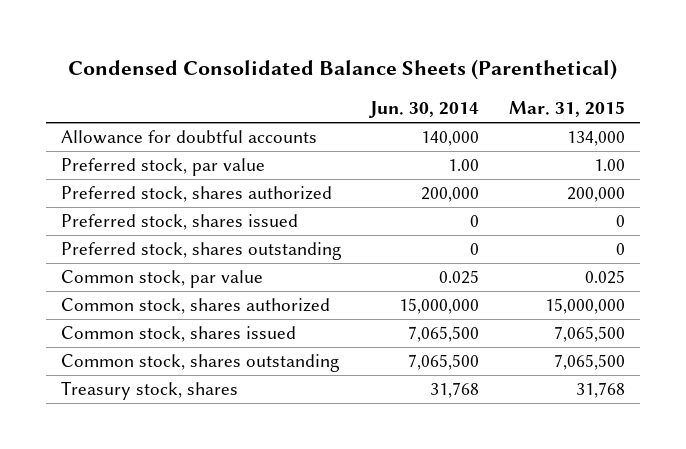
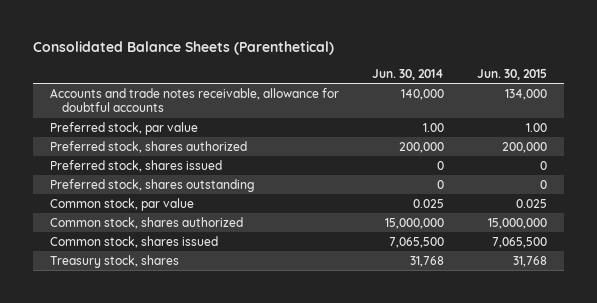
- Condensed Consolidated Balance Sheets (Parenthetical)
+ Consolidated Balance Sheets (Parenthetical)
- | Jun. 30, 2014 | Mar. 31, 2015
+ | Jun. 30, 2014 | Jun. 30, 2015
- Allowance for doubtful accounts | 140,000 | 134,000
+ Accounts and trade notes receivable, allowance for doubtful accounts | 140,000 | 134,000
- Common stock, shares outstanding | 7,065,500 | 7,065,500

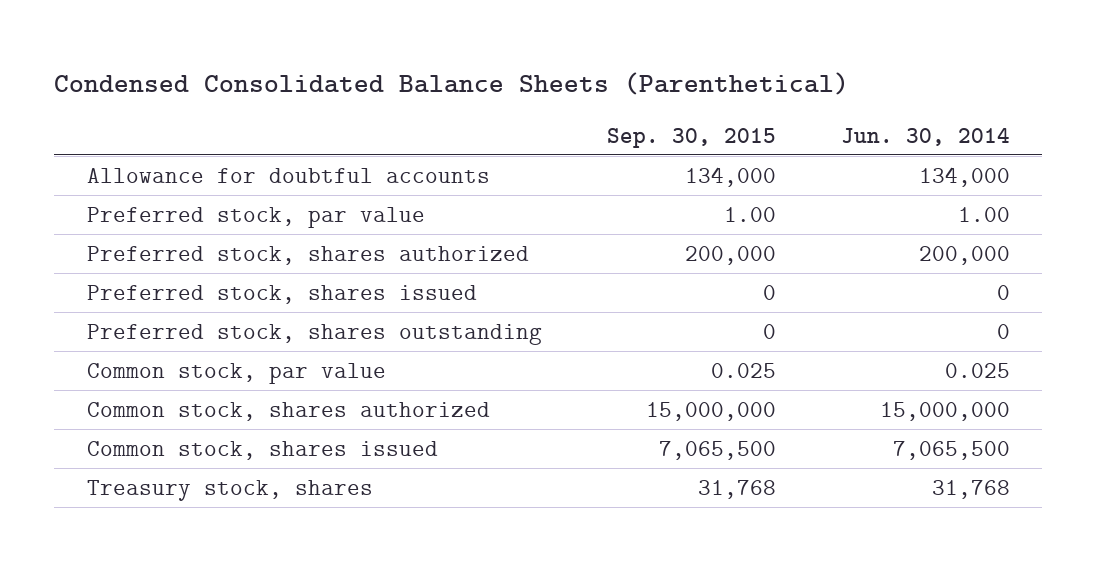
- Consolidated Balance Sheets (Parenthetical)
+ Condensed Consolidated Balance Sheets (Parenthetical)
- | Jun. 30, 2014 | Jun. 30, 2015
+ | Sep. 30, 2015 | Jun. 30, 2014
- Accounts and trade notes receivable, allowance for doubtful accounts | 140,000 | 134,000
+ Allowance for doubtful accounts | 134,000 | 134,000

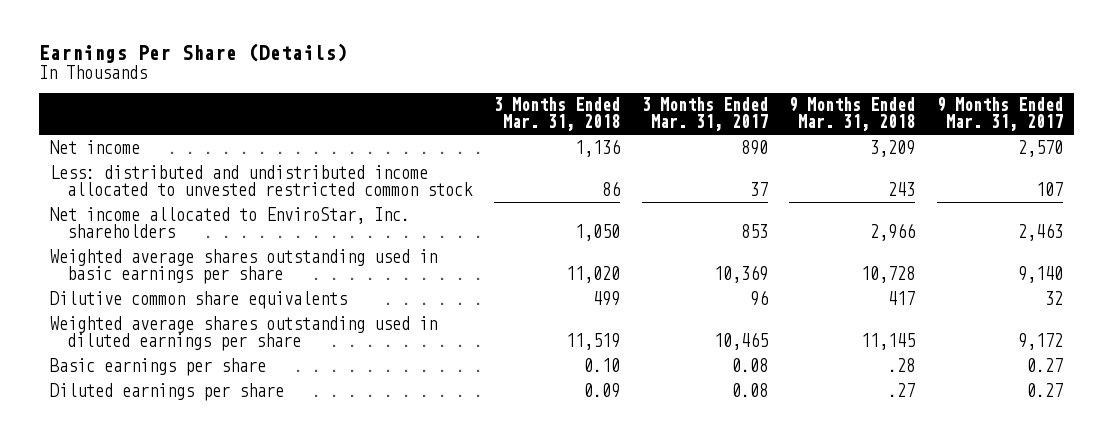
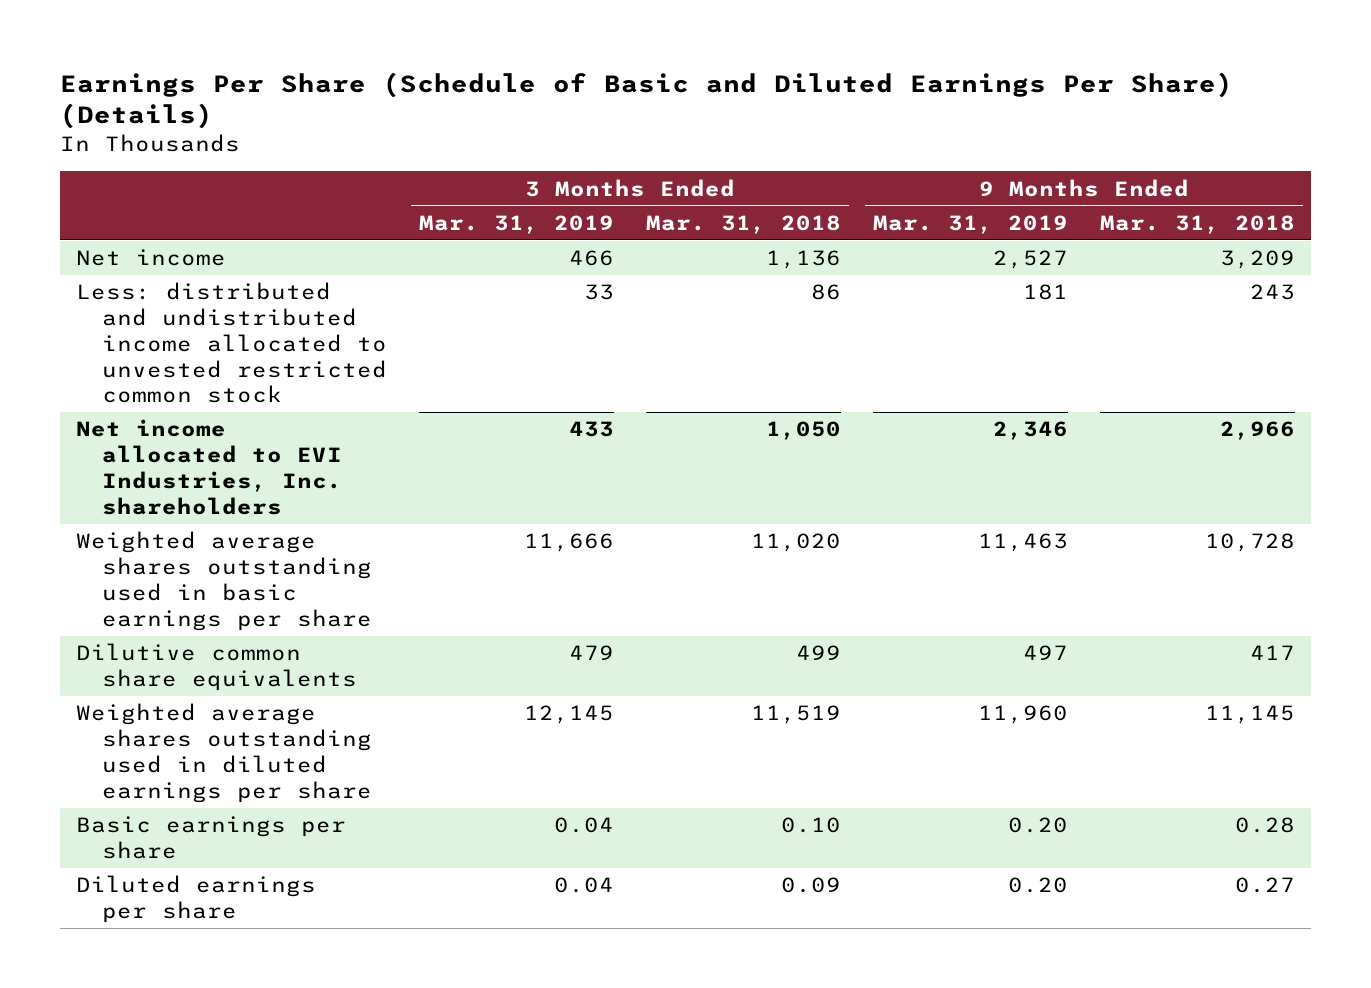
- Earnings Per Share (Details)
+ Earnings Per Share (Schedule of Basic and Diluted Earnings Per Share) (Details)
- | 3 Months Ended Mar. 31, 2018 | 3 Months Ended Mar. 31, 2017 | 9 Months Ended Mar. 31, 2018 | 9 Months Ended Mar. 31, 2017
+ | 3 Months Ended Mar. 31, 2019 | 3 Months Ended Mar. 31, 2018 | 9 Months Ended Mar. 31, 2019 | 9 Months Ended Mar. 31, 2018
- Net income allocated to EnviroStar, Inc. shareholders | 1,050 | 853 | 2,966 | 2,463
+ Net income allocated to EVI Industries, Inc. shareholders | 433 | 1,050 | 2,346 | 2,966
- Basic earnings per share | 0.10 | 0.08 | .28 | 0.27
- Diluted earnings per share | 0.09 | 0.08 | .27 | 0.27
+ Basic earnings per share | 0.04 | 0.10 | 0.20 | 0.28
+ Diluted earnings per share | 0.04 | 0.09 | 0.20 | 0.27

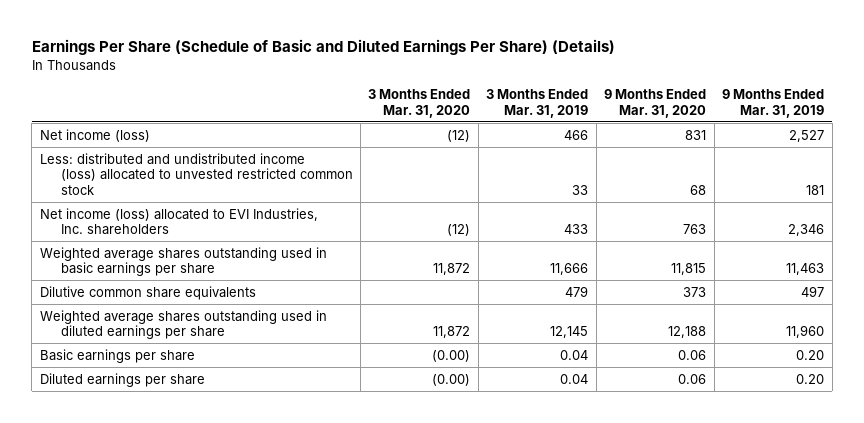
- | 3 Months Ended Mar. 31, 2019 | 3 Months Ended Mar. 31, 2018 | 9 Months Ended Mar. 31, 2019 | 9 Months Ended Mar. 31, 2018
+ | 3 Months Ended Mar. 31, 2020 | 3 Months Ended Mar. 31, 2019 | 9 Months Ended Mar. 31, 2020 | 9 Months Ended Mar. 31, 2019
- Net income | 466 | 1,136 | 2,527 | 3,209
- Less: distributed and undistributed income allocated to unvested restricted common stock | 33 | 86 | 181 | 243
- Net income allocated to EVI Industries, Inc. shareholders | 433 | 1,050 | 2,346 | 2,966
+ Net income (loss) | (12) | 466 | 831 | 2,527
+ Less: distributed and undistributed income (loss) allocated to unvested restricted common stock | | 33 | 68 | 181
+ Net income (loss) allocated to EVI Industries, Inc. shareholders | (12) | 433 | 763 | 2,346

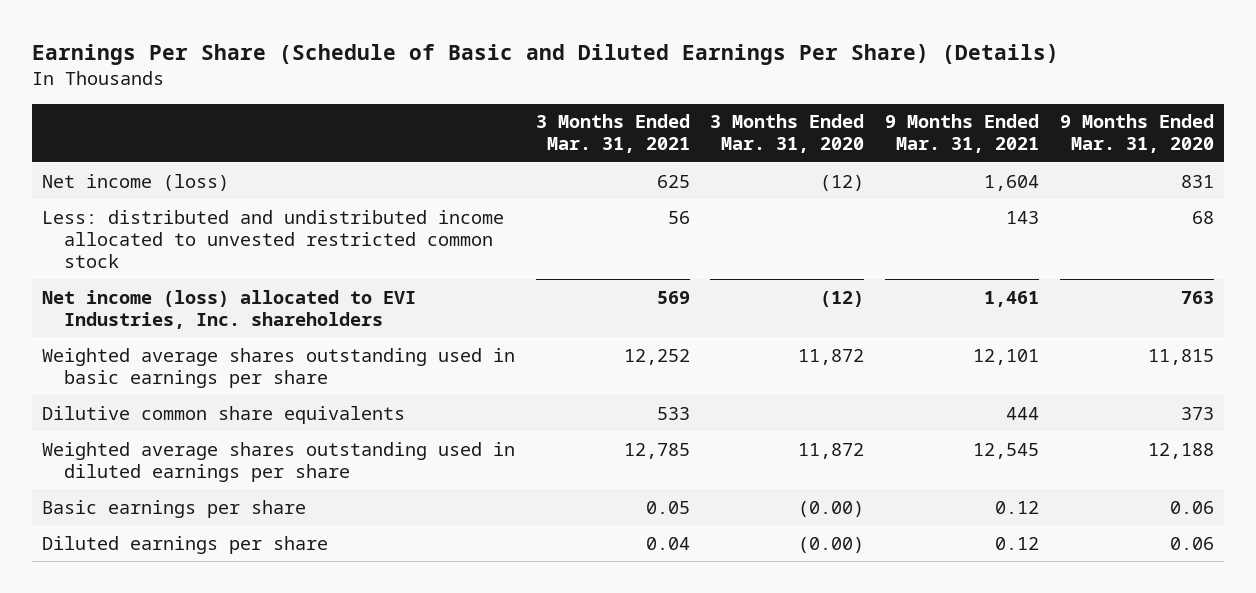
- | 3 Months Ended Mar. 31, 2020 | 3 Months Ended Mar. 31, 2019 | 9 Months Ended Mar. 31, 2020 | 9 Months Ended Mar. 31, 2019
+ | 3 Months Ended Mar. 31, 2021 | 3 Months Ended Mar. 31, 2020 | 9 Months Ended Mar. 31, 2021 | 9 Months Ended Mar. 31, 2020
- Less: distributed and undistributed income (loss) allocated to unvested restricted common stock | | 33 | 68 | 181
+ Less: distributed and undistributed income allocated to unvested restricted common stock | 56 | | 143 | 68

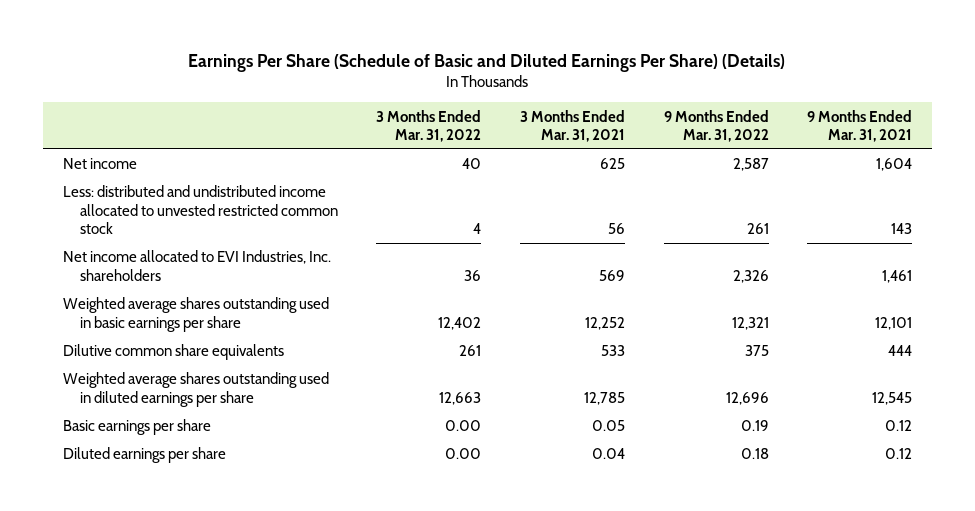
- | 3 Months Ended Mar. 31, 2021 | 3 Months Ended Mar. 31, 2020 | 9 Months Ended Mar. 31, 2021 | 9 Months Ended Mar. 31, 2020
+ | 3 Months Ended Mar. 31, 2022 | 3 Months Ended Mar. 31, 2021 | 9 Months Ended Mar. 31, 2022 | 9 Months Ended Mar. 31, 2021
- Net income (loss) | 625 | (12) | 1,604 | 831
+ Net income | 40 | 625 | 2,587 | 1,604
- Net income (loss) allocated to EVI Industries, Inc. shareholders | 569 | (12) | 1,461 | 763
+ Net income allocated to EVI Industries, Inc. shareholders | 36 | 569 | 2,326 | 1,461

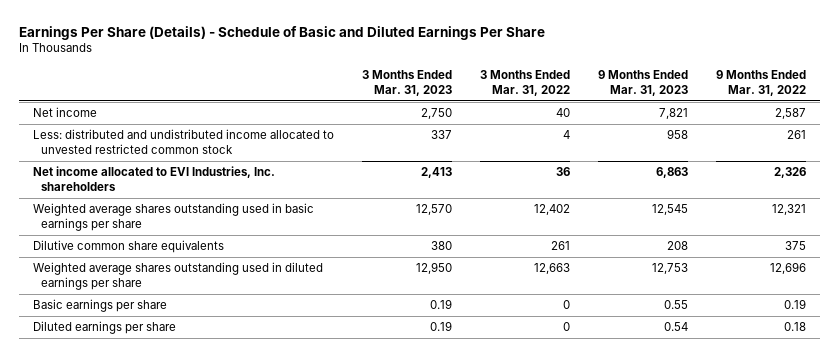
- Earnings Per Share (Schedule of Basic and Diluted Earnings Per Share) (Details)
+ Earnings Per Share (Details) - Schedule of Basic and Diluted Earnings Per Share
- | 3 Months Ended Mar. 31, 2022 | 3 Months Ended Mar. 31, 2021 | 9 Months Ended Mar. 31, 2022 | 9 Months Ended Mar. 31, 2021
+ | 3 Months Ended Mar. 31, 2023 | 3 Months Ended Mar. 31, 2022 | 9 Months Ended Mar. 31, 2023 | 9 Months Ended Mar. 31, 2022
- Basic earnings per share | 0.00 | 0.05 | 0.19 | 0.12
- Diluted earnings per share | 0.00 | 0.04 | 0.18 | 0.12
+ Basic earnings per share | 0.19 | 0 | 0.55 | 0.19
+ Diluted earnings per share | 0.19 | 0 | 0.54 | 0.18

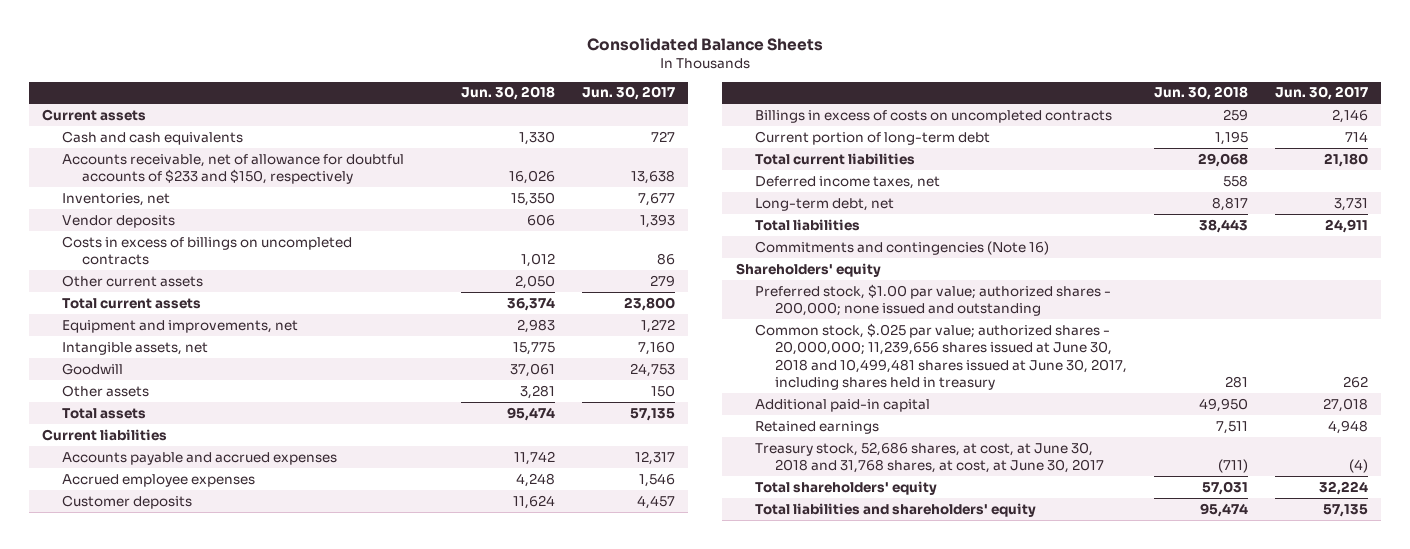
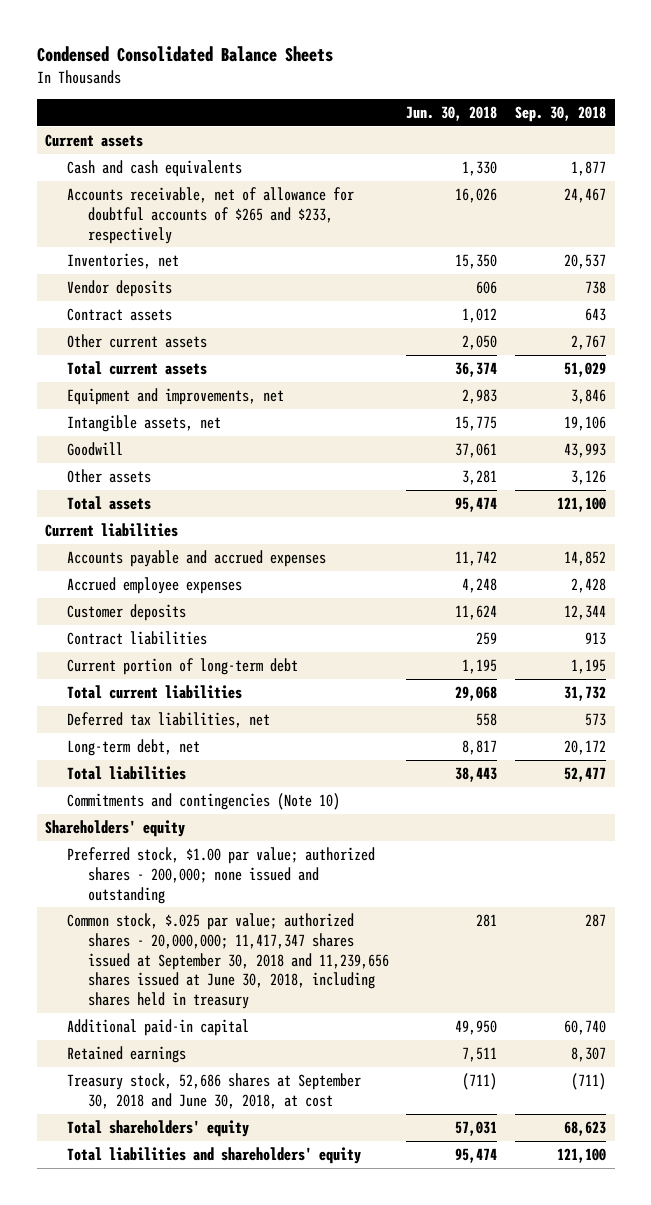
- Consolidated Balance Sheets
+ Condensed Consolidated Balance Sheets
- | Jun. 30, 2018 | Jun. 30, 2017
+ | Jun. 30, 2018 | Sep. 30, 2018
- Accounts receivable, net of allowance for doubtful accounts of $233 and $150, respectively | 16,026 | 13,638
+ Accounts receivable, net of allowance for doubtful accounts of $265 and $233, respectively | 16,026 | 24,467
- Costs in excess of billings on uncompleted contracts | 1,012 | 86
+ Contract assets | 1,012 | 643
- Billings in excess of costs on uncompleted contracts | 259 | 2,146
+ Contract liabilities | 259 | 913
- Deferred income taxes, net | 558 |
+ Deferred tax liabilities, net | 558 | 573
- Commitments and contingencies (Note 16)
+ Commitments and contingencies (Note 10)
- Common stock, $.025 par value; authorized shares - 20,000,000; 11,239,656 shares issued at June 30, 2018 and 10,499,481 shares issued at June 30, 2017, including shares held in treasury | 281 | 262
+ Common stock, $.025 par value; authorized shares - 20,000,000; 11,417,347 shares issued at September 30, 2018 and 11,239,656 shares issued at June 30, 2018, including shares held in treasury | 281 | 287
- Treasury stock, 52,686 shares, at cost, at June 30, 2018 and 31,768 shares, at cost, at June 30, 2017 | (711) | (4)
+ Treasury stock, 52,686 shares at September 30, 2018 and June 30, 2018, at cost | (711) | (711)

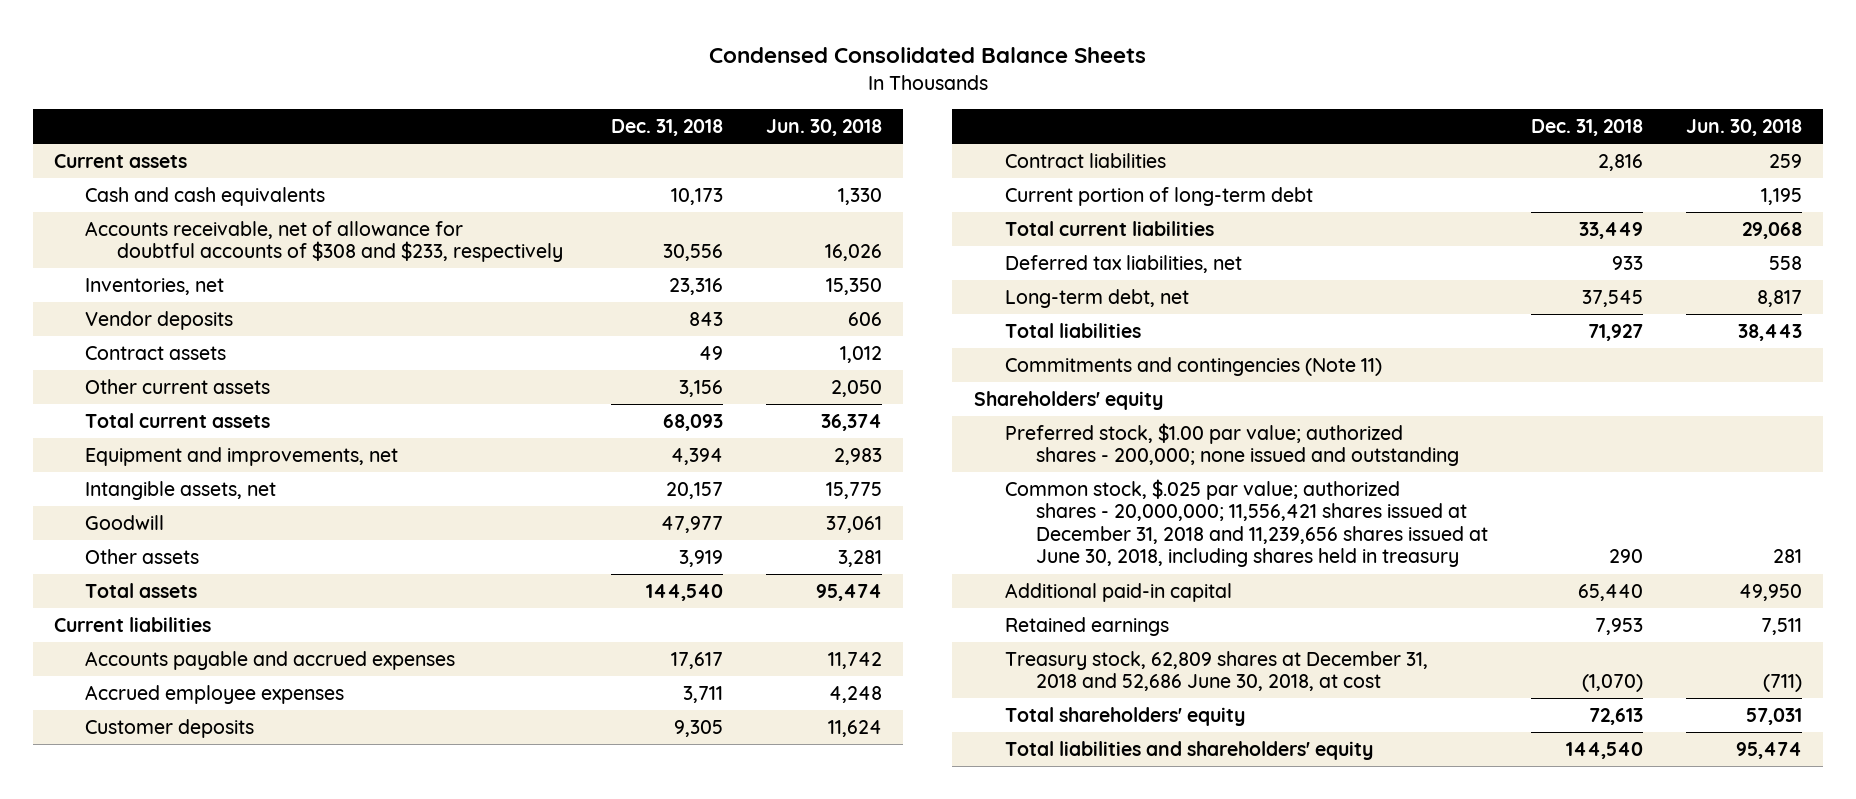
- | Jun. 30, 2018 | Sep. 30, 2018
+ | Dec. 31, 2018 | Jun. 30, 2018
- Accounts receivable, net of allowance for doubtful accounts of $265 and $233, respectively | 16,026 | 24,467
+ Accounts receivable, net of allowance for doubtful accounts of $308 and $233, respectively | 30,556 | 16,026
- Commitments and contingencies (Note 10)
+ Commitments and contingencies (Note 11)
- Common stock, $.025 par value; authorized shares - 20,000,000; 11,417,347 shares issued at September 30, 2018 and 11,239,656 shares issued at June 30, 2018, including shares held in treasury | 281 | 287
+ Common stock, $.025 par value; authorized shares - 20,000,000; 11,556,421 shares issued at December 31, 2018 and 11,239,656 shares issued at June 30, 2018, including shares held in treasury | 290 | 281
- Treasury stock, 52,686 shares at September 30, 2018 and June 30, 2018, at cost | (711) | (711)
+ Treasury stock, 62,809 shares at December 31, 2018 and 52,686 June 30, 2018, at cost | (1,070) | (711)

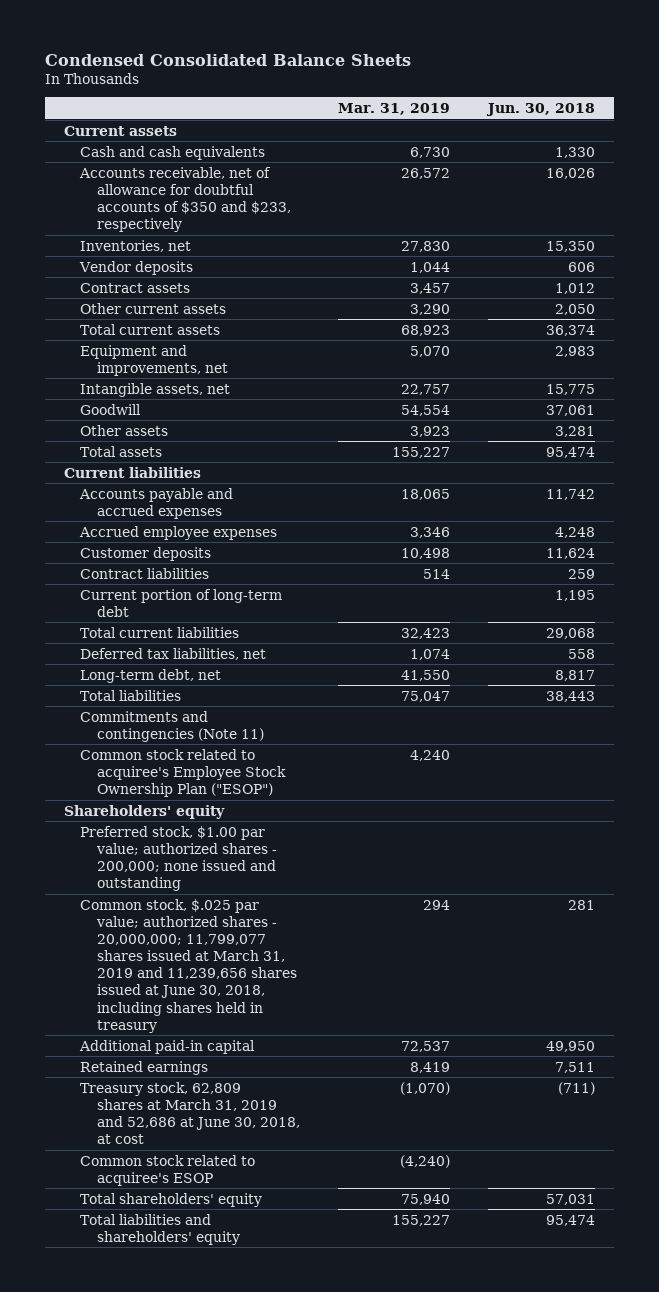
- | Dec. 31, 2018 | Jun. 30, 2018
+ | Mar. 31, 2019 | Jun. 30, 2018
- Accounts receivable, net of allowance for doubtful accounts of $308 and $233, respectively | 30,556 | 16,026
+ Accounts receivable, net of allowance for doubtful accounts of $350 and $233, respectively | 26,572 | 16,026
+ Common stock related to acquiree's Employee Stock Ownership Plan ("ESOP") | 4,240 |
- Common stock, $.025 par value; authorized shares - 20,000,000; 11,556,421 shares issued at December 31, 2018 and 11,239,656 shares issued at June 30, 2018, including shares held in treasury | 290 | 281
+ Common stock, $.025 par value; authorized shares - 20,000,000; 11,799,077 shares issued at March 31, 2019 and 11,239,656 shares issued at June 30, 2018, including shares held in treasury | 294 | 281
- Treasury stock, 62,809 shares at December 31, 2018 and 52,686 June 30, 2018, at cost | (1,070) | (711)
+ Treasury stock, 62,809 shares at March 31, 2019 and 52,686 at June 30, 2018, at cost | (1,070) | (711)
+ Common stock related to acquiree's ESOP | (4,240) |

